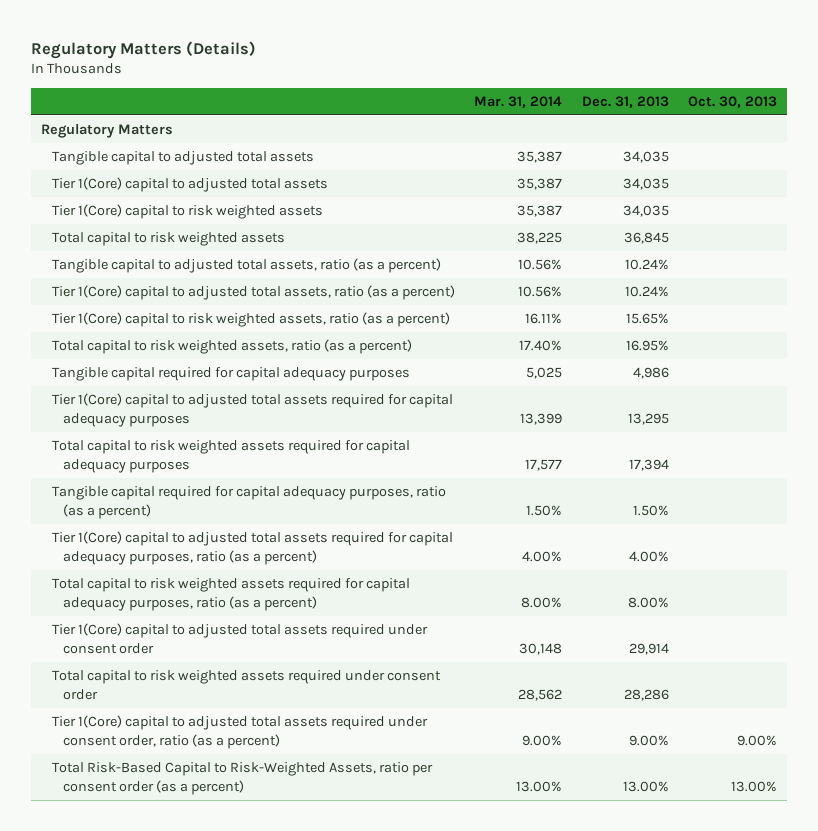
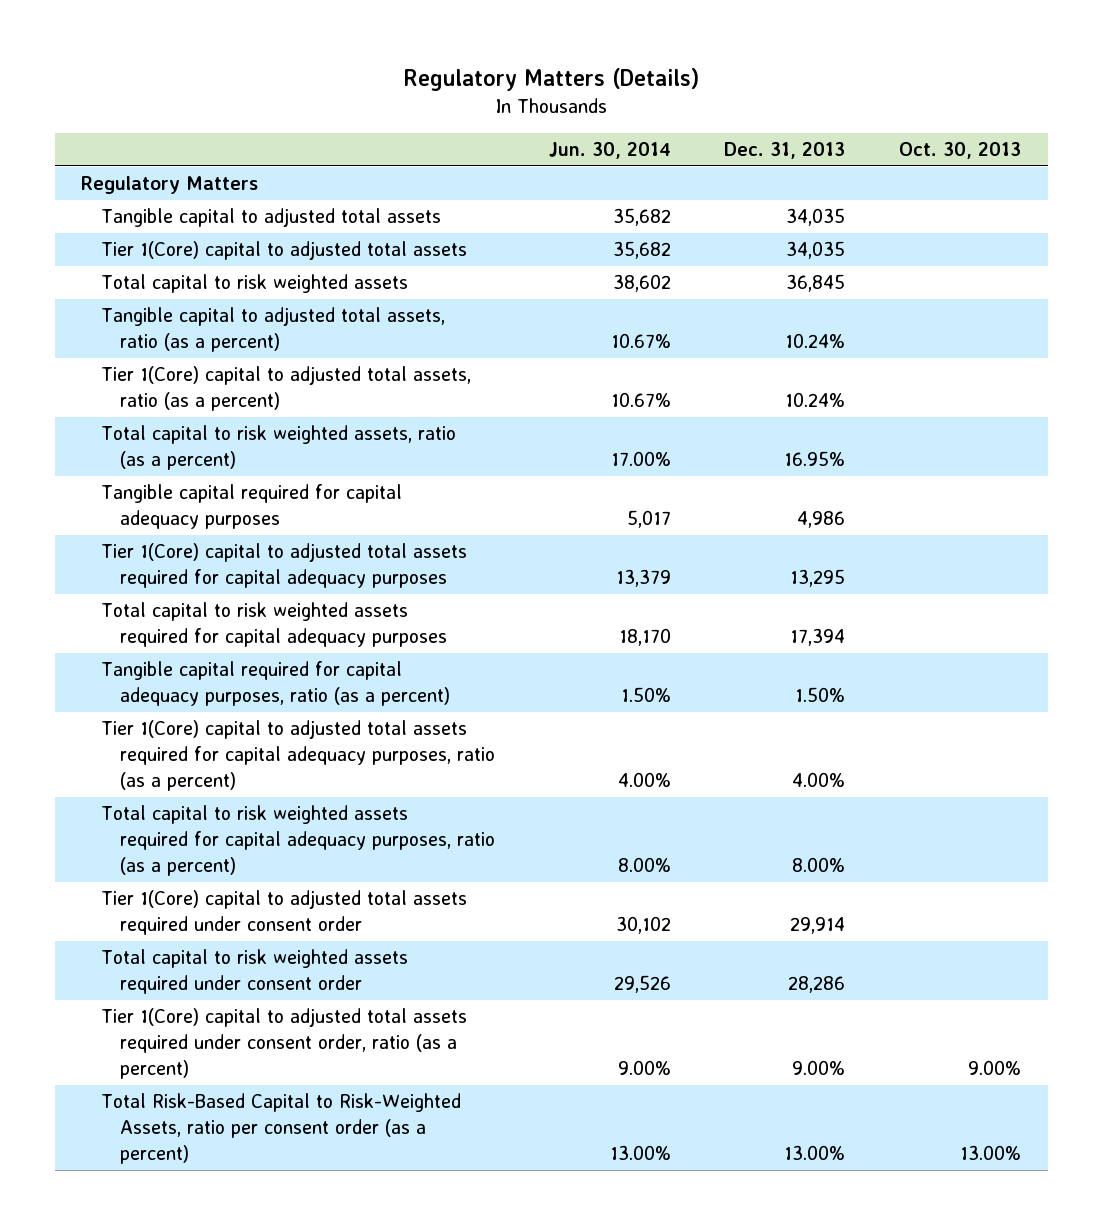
- | Mar. 31, 2014 | Dec. 31, 2013 | Oct. 30, 2013
+ | Jun. 30, 2014 | Dec. 31, 2013 | Oct. 30, 2013
- Tier 1(Core) capital to risk weighted assets | 35,387 | 34,035 |
- Tier 1(Core) capital to risk weighted assets, ratio (as a percent) | 16.11% | 15.65% |

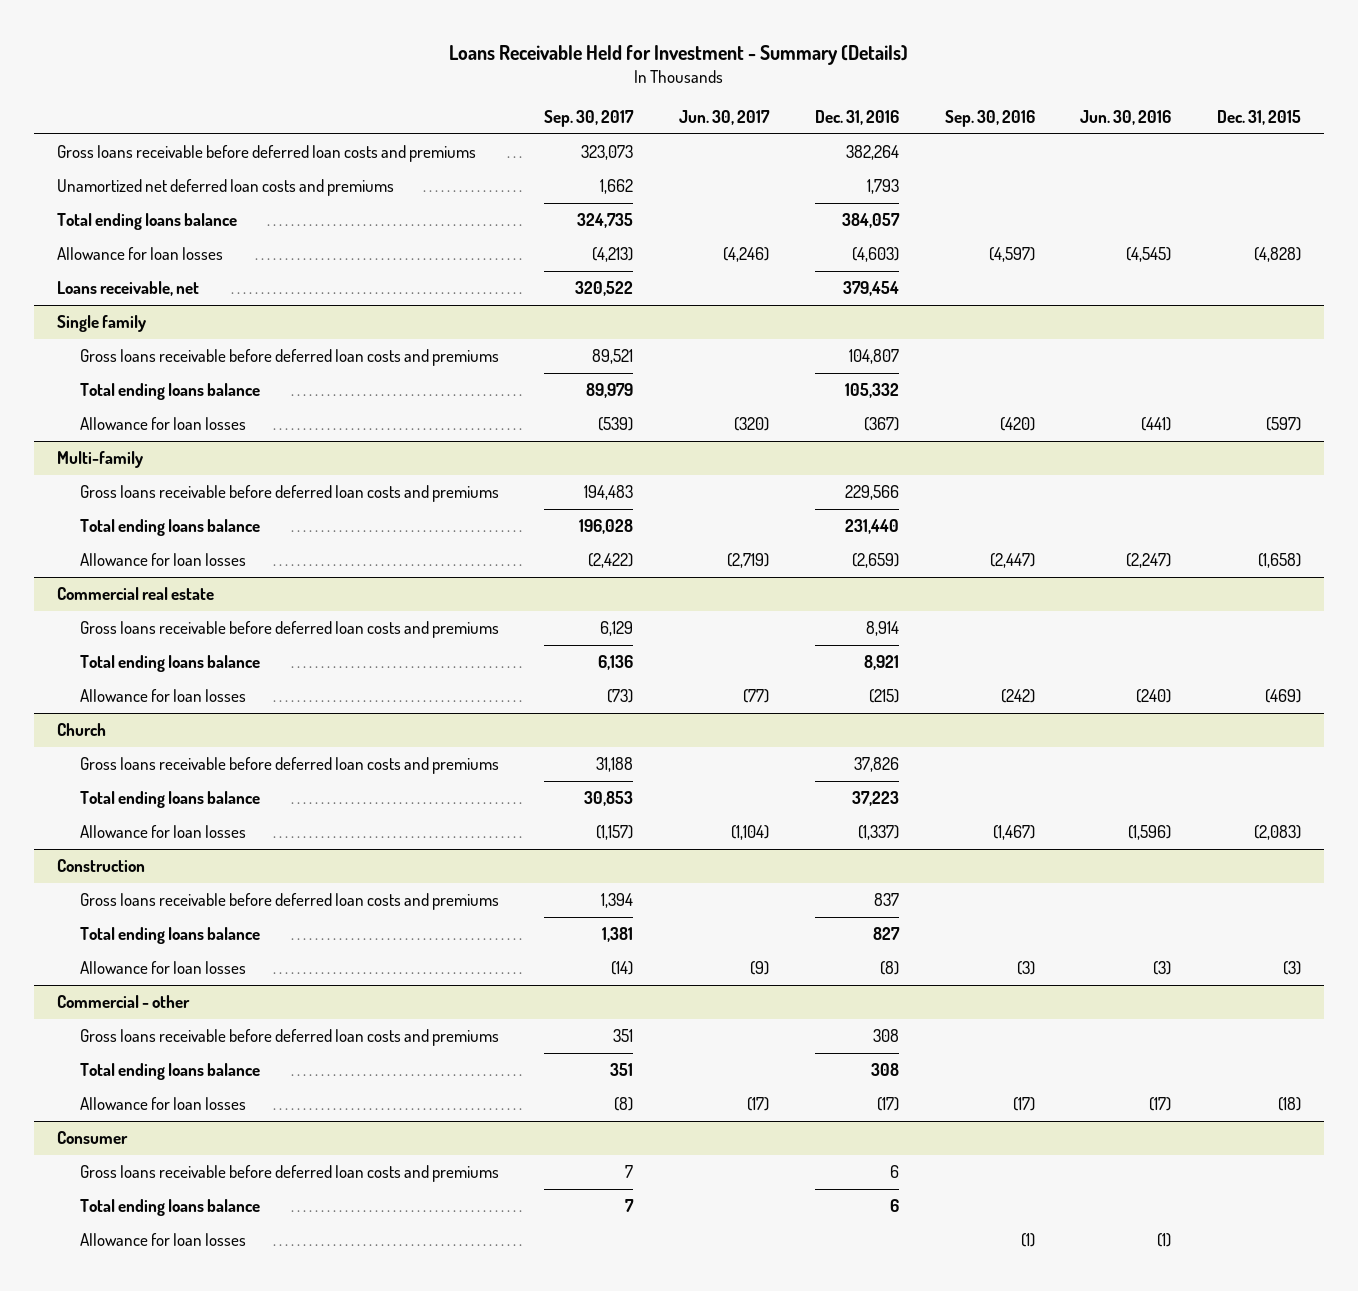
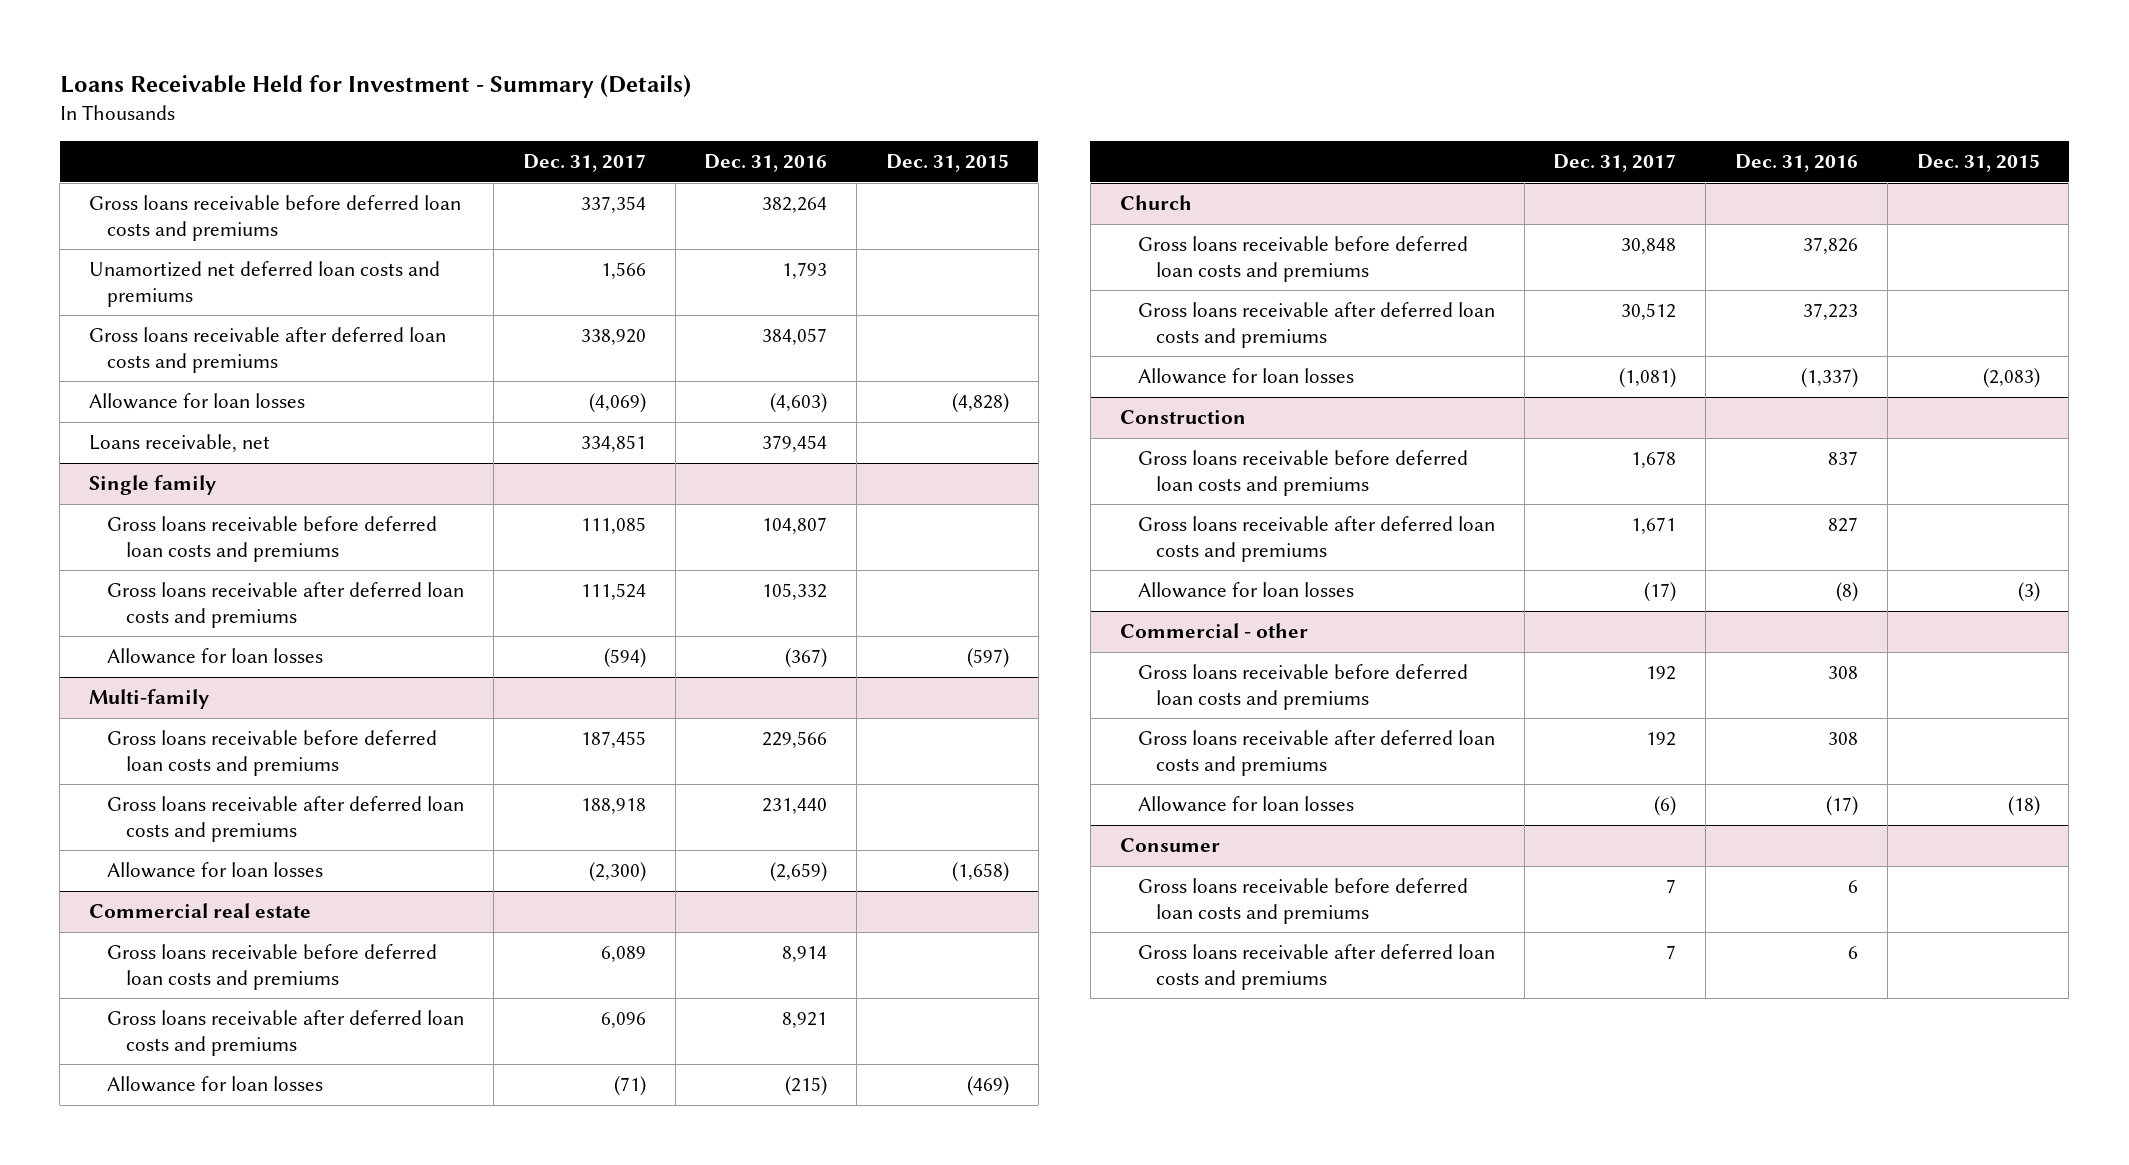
- | Sep. 30, 2017 | Jun. 30, 2017 | Dec. 31, 2016 | Sep. 30, 2016 | Jun. 30, 2016 | Dec. 31, 2015
+ | Dec. 31, 2017 | Dec. 31, 2016 | Dec. 31, 2015
- Total ending loans balance | 324,735 | | 384,057 | | |
+ Gross loans receivable after deferred loan costs and premiums | 338,920 | 384,057 |
@ Single family
- Total ending loans balance | 89,979 | | 105,332 | | |
+ Gross loans receivable after deferred loan costs and premiums | 111,524 | 105,332 |
@ Multi-family
- Total ending loans balance | 196,028 | | 231,440 | | |
+ Gross loans receivable after deferred loan costs and premiums | 188,918 | 231,440 |
@ Commercial real estate
- Total ending loans balance | 6,136 | | 8,921 | | |
+ Gross loans receivable after deferred loan costs and premiums | 6,096 | 8,921 |
@ Church
- Total ending loans balance | 30,853 | | 37,223 | | |
+ Gross loans receivable after deferred loan costs and premiums | 30,512 | 37,223 |
@ Construction
- Total ending loans balance | 1,381 | | 827 | | |
+ Gross loans receivable after deferred loan costs and premiums | 1,671 | 827 |
@ Commercial - other
- Total ending loans balance | 351 | | 308 | | |
+ Gross loans receivable after deferred loan costs and premiums | 192 | 308 |
@ Consumer
- Total ending loans balance | 7 | | 6 | | |
- Allowance for loan losses | | | | (1) | (1) |
+ Gross loans receivable after deferred loan costs and premiums | 7 | 6 |

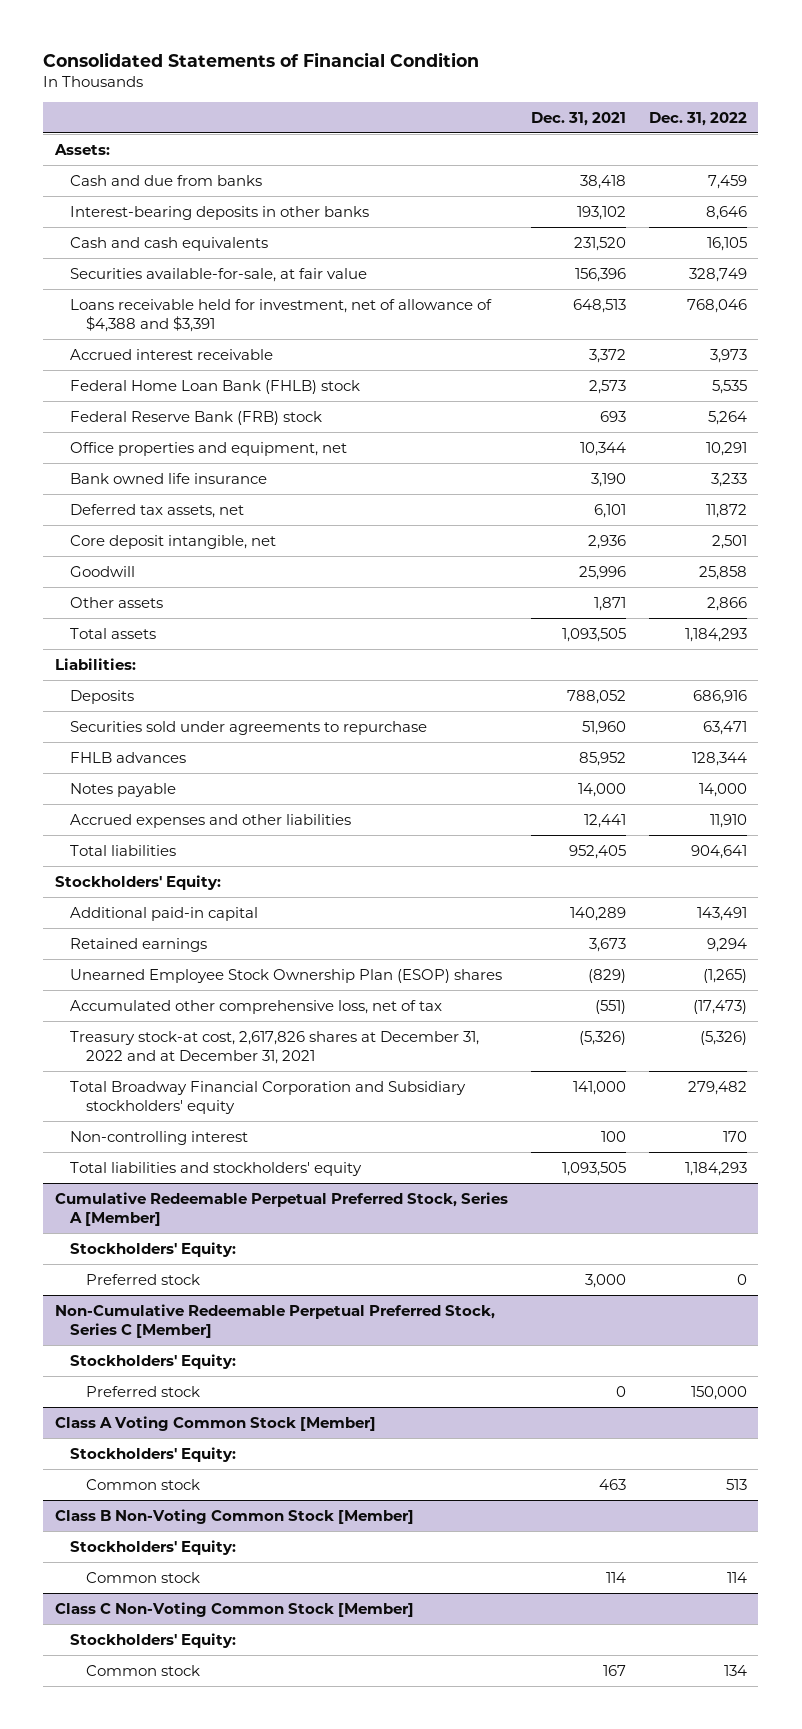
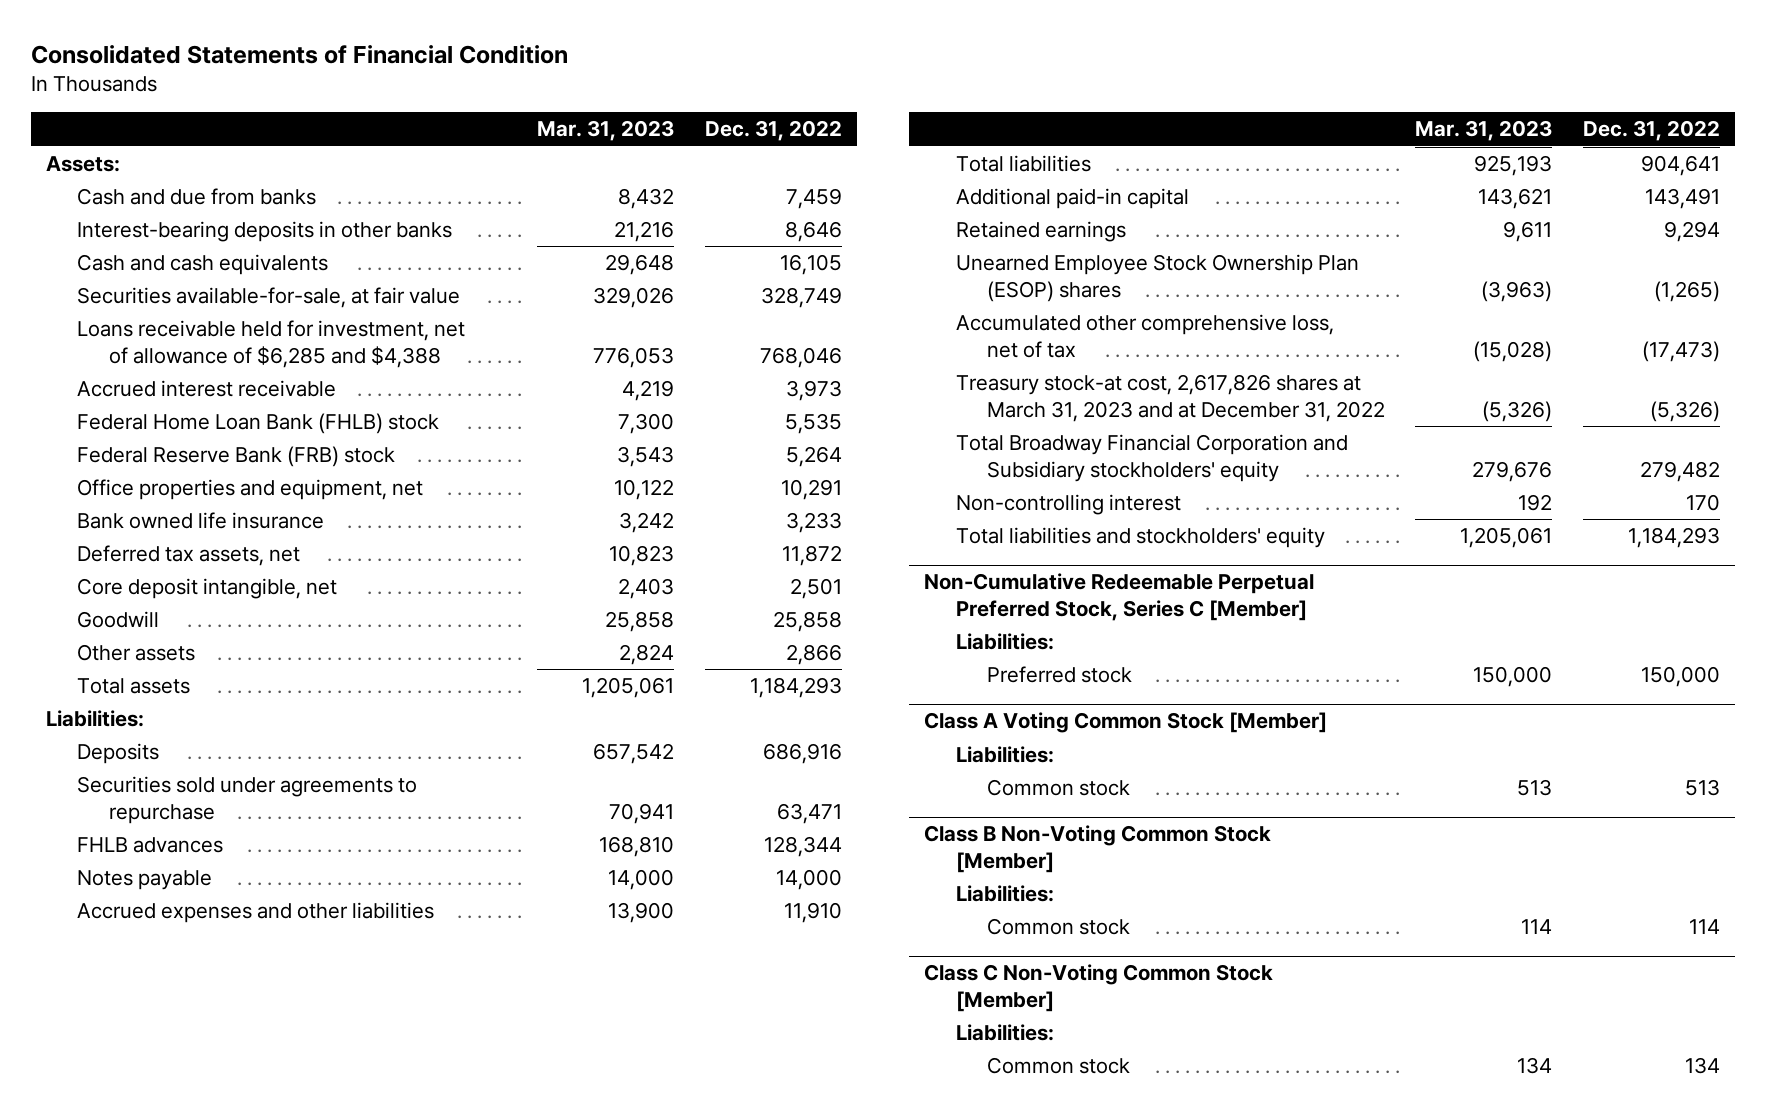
- | Dec. 31, 2021 | Dec. 31, 2022
+ | Mar. 31, 2023 | Dec. 31, 2022
- Loans receivable held for investment, net of allowance of $4,388 and $3,391 | 648,513 | 768,046
+ Loans receivable held for investment, net of allowance of $6,285 and $4,388 | 776,053 | 768,046
- Stockholders' Equity:
- Treasury stock-at cost, 2,617,826 shares at December 31, 2022 and at December 31, 2021 | (5,326) | (5,326)
+ Treasury stock-at cost, 2,617,826 shares at March 31, 2023 and at December 31, 2022 | (5,326) | (5,326)
- Cumulative Redeemable Perpetual Preferred Stock, Series A [Member]
- Stockholders' Equity:
- Preferred stock | 3,000 | 0
@ Non-Cumulative Redeemable Perpetual Preferred Stock, Series C [Member]
- Stockholders' Equity:
+ Liabilities:
@ Class A Voting Common Stock [Member]
- Stockholders' Equity:
+ Liabilities:
@ Class B Non-Voting Common Stock [Member]
- Stockholders' Equity:
+ Liabilities:
@ Class C Non-Voting Common Stock [Member]
- Stockholders' Equity:
+ Liabilities:

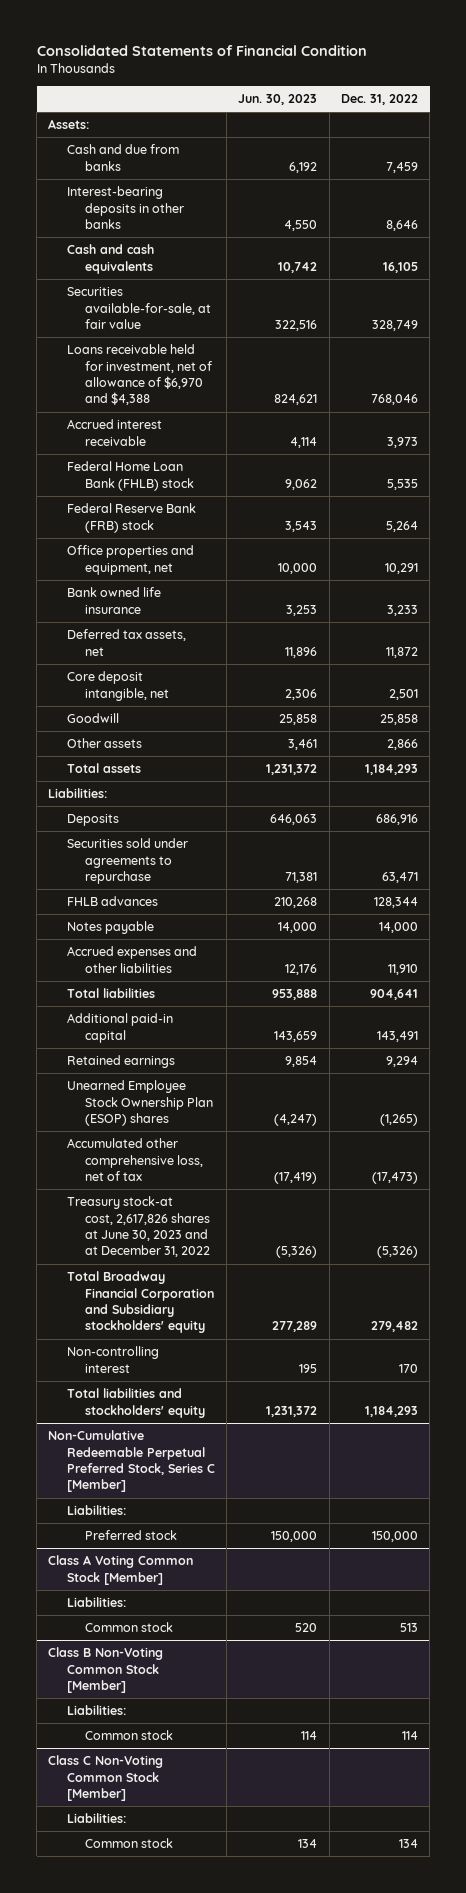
- | Mar. 31, 2023 | Dec. 31, 2022
+ | Jun. 30, 2023 | Dec. 31, 2022
- Loans receivable held for investment, net of allowance of $6,285 and $4,388 | 776,053 | 768,046
+ Loans receivable held for investment, net of allowance of $6,970 and $4,388 | 824,621 | 768,046
- Treasury stock-at cost, 2,617,826 shares at March 31, 2023 and at December 31, 2022 | (5,326) | (5,326)
+ Treasury stock-at cost, 2,617,826 shares at June 30, 2023 and at December 31, 2022 | (5,326) | (5,326)

